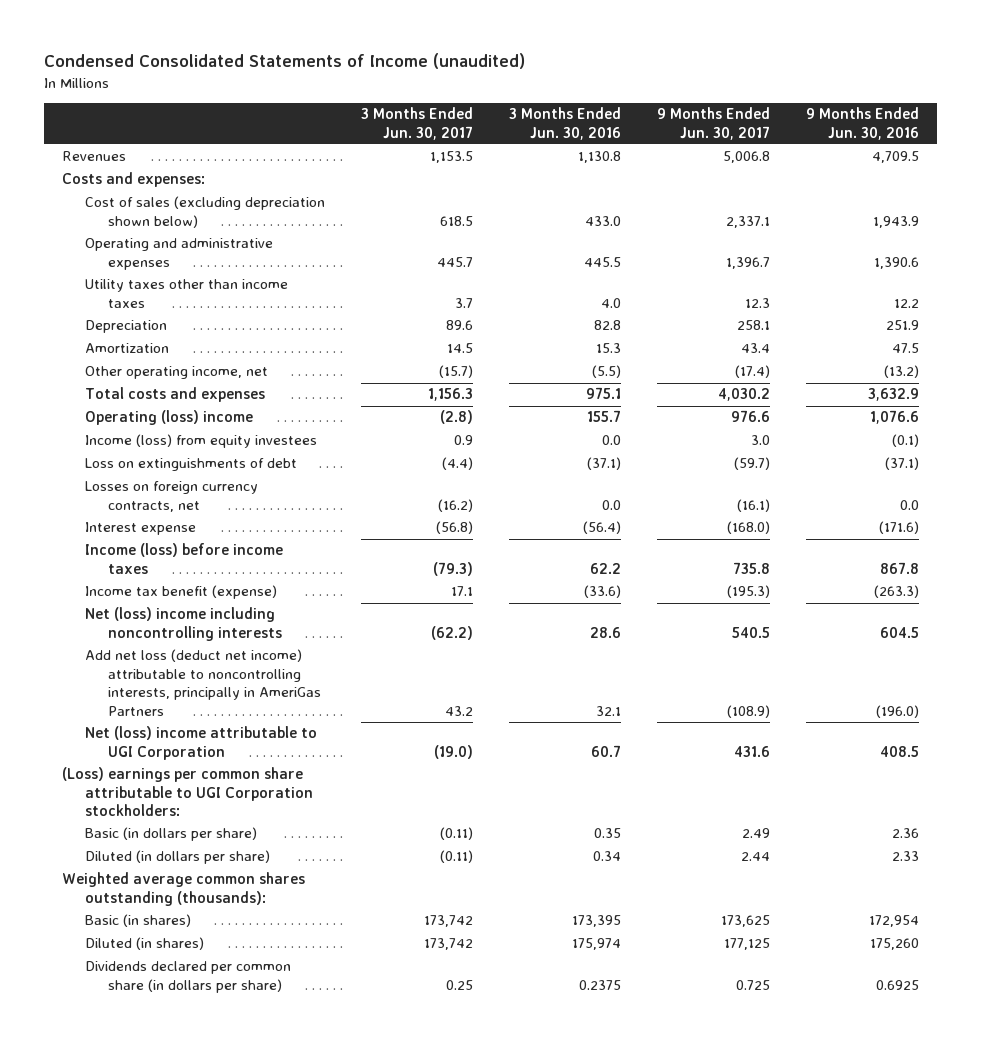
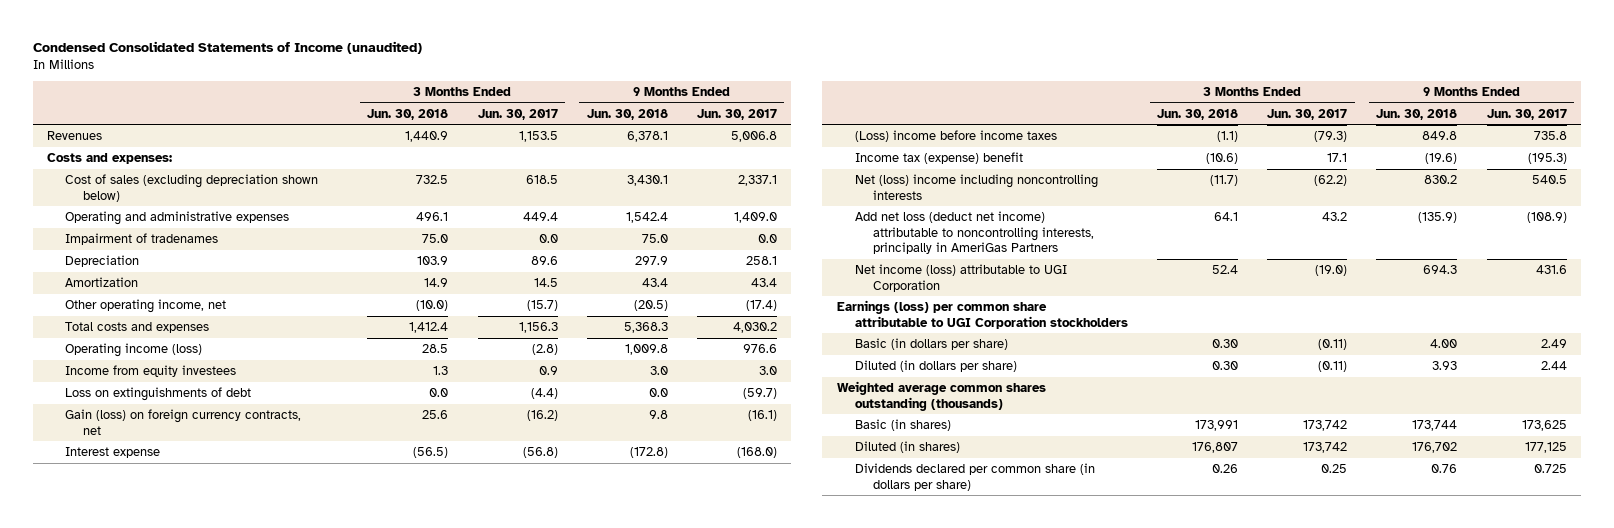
- | 3 Months Ended Jun. 30, 2017 | 3 Months Ended Jun. 30, 2016 | 9 Months Ended Jun. 30, 2017 | 9 Months Ended Jun. 30, 2016
+ | 3 Months Ended Jun. 30, 2018 | 3 Months Ended Jun. 30, 2017 | 9 Months Ended Jun. 30, 2018 | 9 Months Ended Jun. 30, 2017
- Operating and administrative expenses | 445.7 | 445.5 | 1,396.7 | 1,390.6
- Utility taxes other than income taxes | 3.7 | 4.0 | 12.3 | 12.2
+ Operating and administrative expenses | 496.1 | 449.4 | 1,542.4 | 1,409.0
+ Impairment of tradenames | 75.0 | 0.0 | 75.0 | 0.0
- Operating (loss) income | (2.8) | 155.7 | 976.6 | 1,076.6
- Income (loss) from equity investees | 0.9 | 0.0 | 3.0 | (0.1)
+ Operating income (loss) | 28.5 | (2.8) | 1,009.8 | 976.6
+ Income from equity investees | 1.3 | 0.9 | 3.0 | 3.0
- Losses on foreign currency contracts, net | (16.2) | 0.0 | (16.1) | 0.0
+ Gain (loss) on foreign currency contracts, net | 25.6 | (16.2) | 9.8 | (16.1)
- Income (loss) before income taxes | (79.3) | 62.2 | 735.8 | 867.8
- Income tax benefit (expense) | 17.1 | (33.6) | (195.3) | (263.3)
+ (Loss) income before income taxes | (1.1) | (79.3) | 849.8 | 735.8
+ Income tax (expense) benefit | (10.6) | 17.1 | (19.6) | (195.3)
- Net (loss) income attributable to UGI Corporation | (19.0) | 60.7 | 431.6 | 408.5
- (Loss) earnings per common share attributable to UGI Corporation stockholders:
+ Net income (loss) attributable to UGI Corporation | 52.4 | (19.0) | 694.3 | 431.6
+ Earnings (loss) per common share attributable to UGI Corporation stockholders
- Weighted average common shares outstanding (thousands):
+ Weighted average common shares outstanding (thousands)

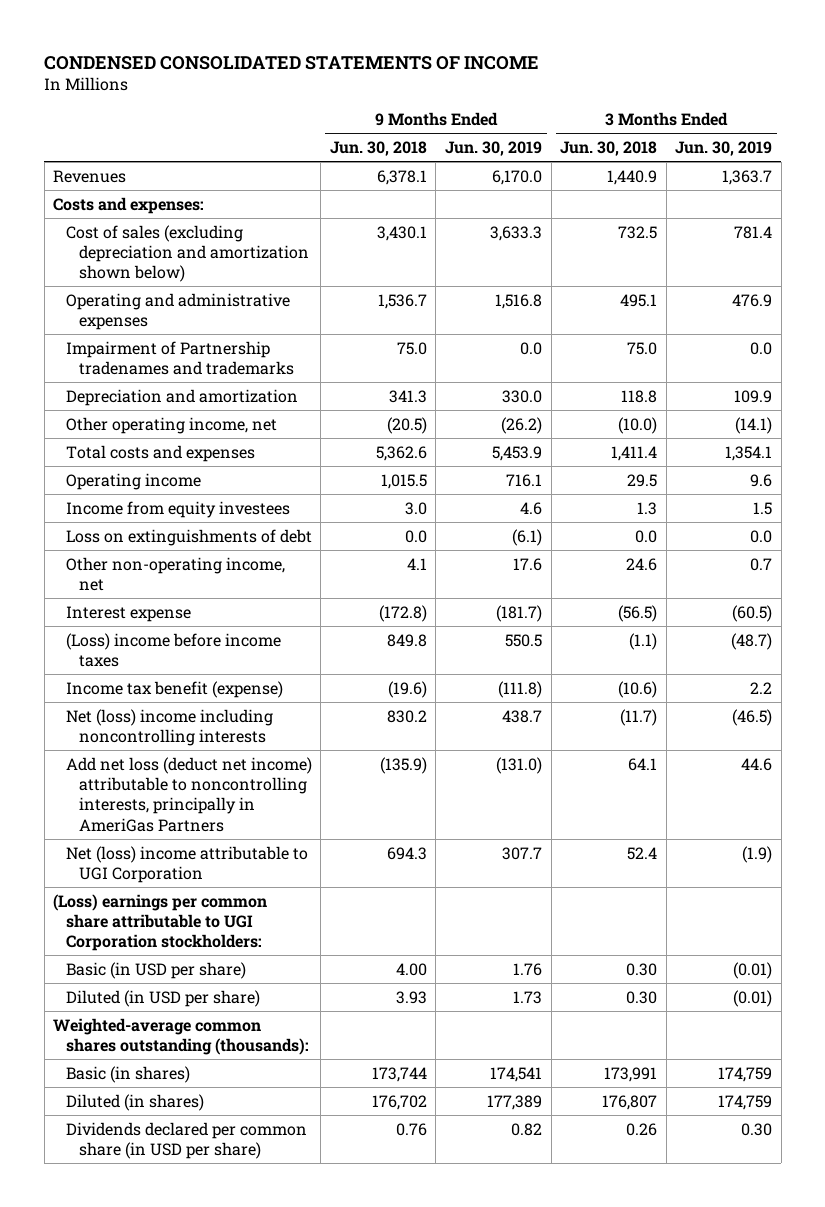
- Condensed Consolidated Statements of Income (unaudited)
+ CONDENSED CONSOLIDATED STATEMENTS OF INCOME
- | 3 Months Ended Jun. 30, 2018 | 3 Months Ended Jun. 30, 2017 | 9 Months Ended Jun. 30, 2018 | 9 Months Ended Jun. 30, 2017
+ | 9 Months Ended Jun. 30, 2018 | 9 Months Ended Jun. 30, 2019 | 3 Months Ended Jun. 30, 2018 | 3 Months Ended Jun. 30, 2019
- Cost of sales (excluding depreciation shown below) | 732.5 | 618.5 | 3,430.1 | 2,337.1
- Operating and administrative expenses | 496.1 | 449.4 | 1,542.4 | 1,409.0
- Impairment of tradenames | 75.0 | 0.0 | 75.0 | 0.0
- Depreciation | 103.9 | 89.6 | 297.9 | 258.1
- Amortization | 14.9 | 14.5 | 43.4 | 43.4
+ Cost of sales (excluding depreciation and amortization shown below) | 3,430.1 | 3,633.3 | 732.5 | 781.4
+ Operating and administrative expenses | 1,536.7 | 1,516.8 | 495.1 | 476.9
+ Impairment of Partnership tradenames and trademarks | 75.0 | 0.0 | 75.0 | 0.0
+ Depreciation and amortization | 341.3 | 330.0 | 118.8 | 109.9
- Total costs and expenses | 1,412.4 | 1,156.3 | 5,368.3 | 4,030.2
- Operating income (loss) | 28.5 | (2.8) | 1,009.8 | 976.6
+ Total costs and expenses | 5,362.6 | 5,453.9 | 1,411.4 | 1,354.1
+ Operating income | 1,015.5 | 716.1 | 29.5 | 9.6
- Gain (loss) on foreign currency contracts, net | 25.6 | (16.2) | 9.8 | (16.1)
+ Other non-operating income, net | 4.1 | 17.6 | 24.6 | 0.7
- Income tax (expense) benefit | (10.6) | 17.1 | (19.6) | (195.3)
+ Income tax benefit (expense) | (19.6) | (111.8) | (10.6) | 2.2
- Net income (loss) attributable to UGI Corporation | 52.4 | (19.0) | 694.3 | 431.6
- Earnings (loss) per common share attributable to UGI Corporation stockholders
- Basic (in dollars per share) | 0.30 | (0.11) | 4.00 | 2.49
- Diluted (in dollars per share) | 0.30 | (0.11) | 3.93 | 2.44
- Weighted average common shares outstanding (thousands)
+ Net (loss) income attributable to UGI Corporation | 694.3 | 307.7 | 52.4 | (1.9)
+ (Loss) earnings per common share attributable to UGI Corporation stockholders:
+ Basic (in USD per share) | 4.00 | 1.76 | 0.30 | (0.01)
+ Diluted (in USD per share) | 3.93 | 1.73 | 0.30 | (0.01)
+ Weighted-average common shares outstanding (thousands):
- Dividends declared per common share (in dollars per share) | 0.26 | 0.25 | 0.76 | 0.725
+ Dividends declared per common share (in USD per share) | 0.76 | 0.82 | 0.26 | 0.30

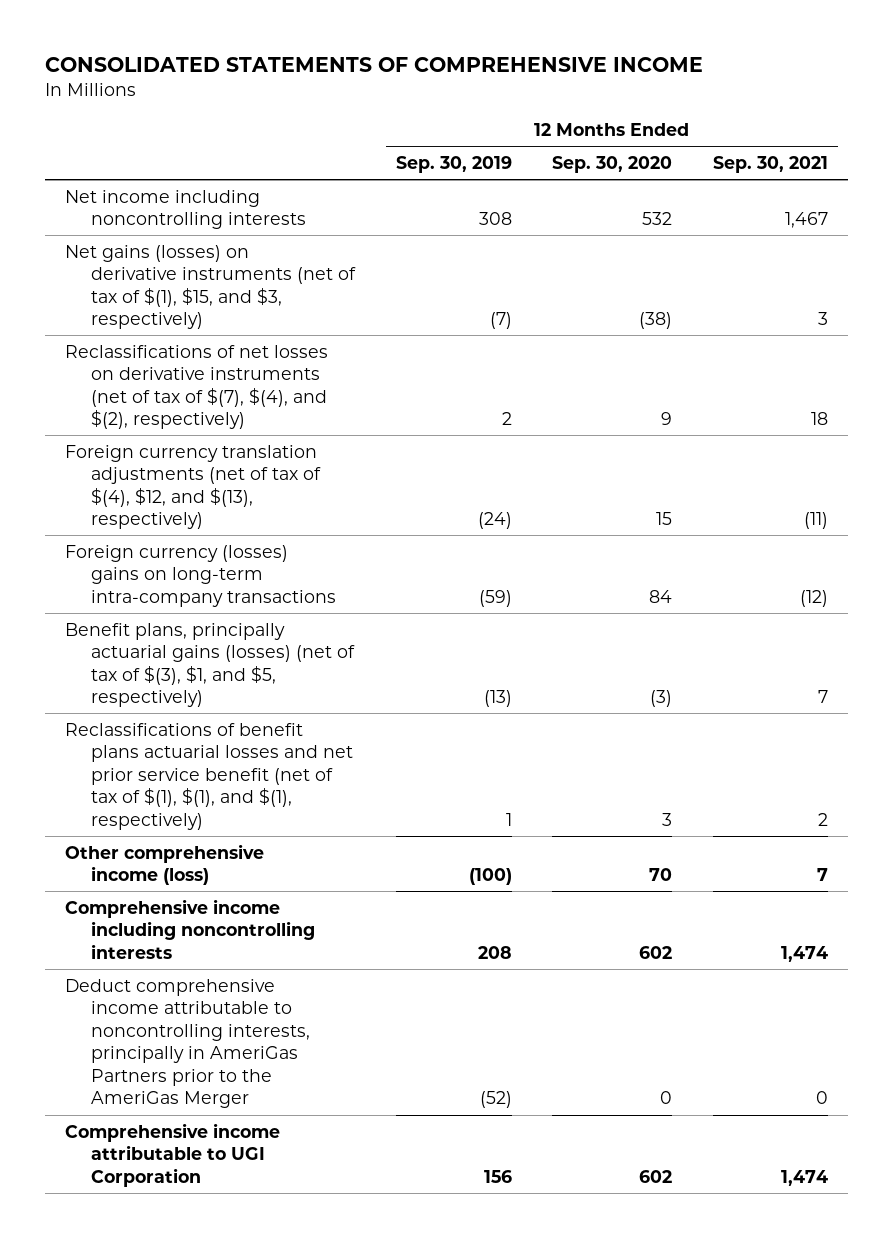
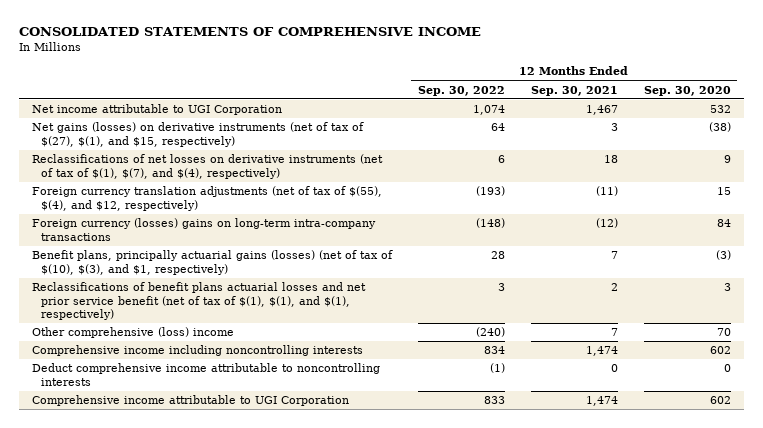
- | 12 Months Ended Sep. 30, 2019 | 12 Months Ended Sep. 30, 2020 | 12 Months Ended Sep. 30, 2021
+ | 12 Months Ended Sep. 30, 2022 | 12 Months Ended Sep. 30, 2021 | 12 Months Ended Sep. 30, 2020
- Net income including noncontrolling interests | 308 | 532 | 1,467
- Net gains (losses) on derivative instruments (net of tax of $(1), $15, and $3, respectively) | (7) | (38) | 3
- Reclassifications of net losses on derivative instruments (net of tax of $(7), $(4), and $(2), respectively) | 2 | 9 | 18
- Foreign currency translation adjustments (net of tax of $(4), $12, and $(13), respectively) | (24) | 15 | (11)
+ Net income attributable to UGI Corporation | 1,074 | 1,467 | 532
+ Net gains (losses) on derivative instruments (net of tax of $(27), $(1), and $15, respectively) | 64 | 3 | (38)
+ Reclassifications of net losses on derivative instruments (net of tax of $(1), $(7), and $(4), respectively) | 6 | 18 | 9
+ Foreign currency translation adjustments (net of tax of $(55), $(4), and $12, respectively) | (193) | (11) | 15
- Benefit plans, principally actuarial gains (losses) (net of tax of $(3), $1, and $5, respectively) | (13) | (3) | 7
+ Benefit plans, principally actuarial gains (losses) (net of tax of $(10), $(3), and $1, respectively) | 28 | 7 | (3)
- Other comprehensive income (loss) | (100) | 70 | 7
+ Other comprehensive (loss) income | (240) | 7 | 70
- Deduct comprehensive income attributable to noncontrolling interests, principally in AmeriGas Partners prior to the AmeriGas Merger | (52) | 0 | 0
+ Deduct comprehensive income attributable to noncontrolling interests | (1) | 0 | 0

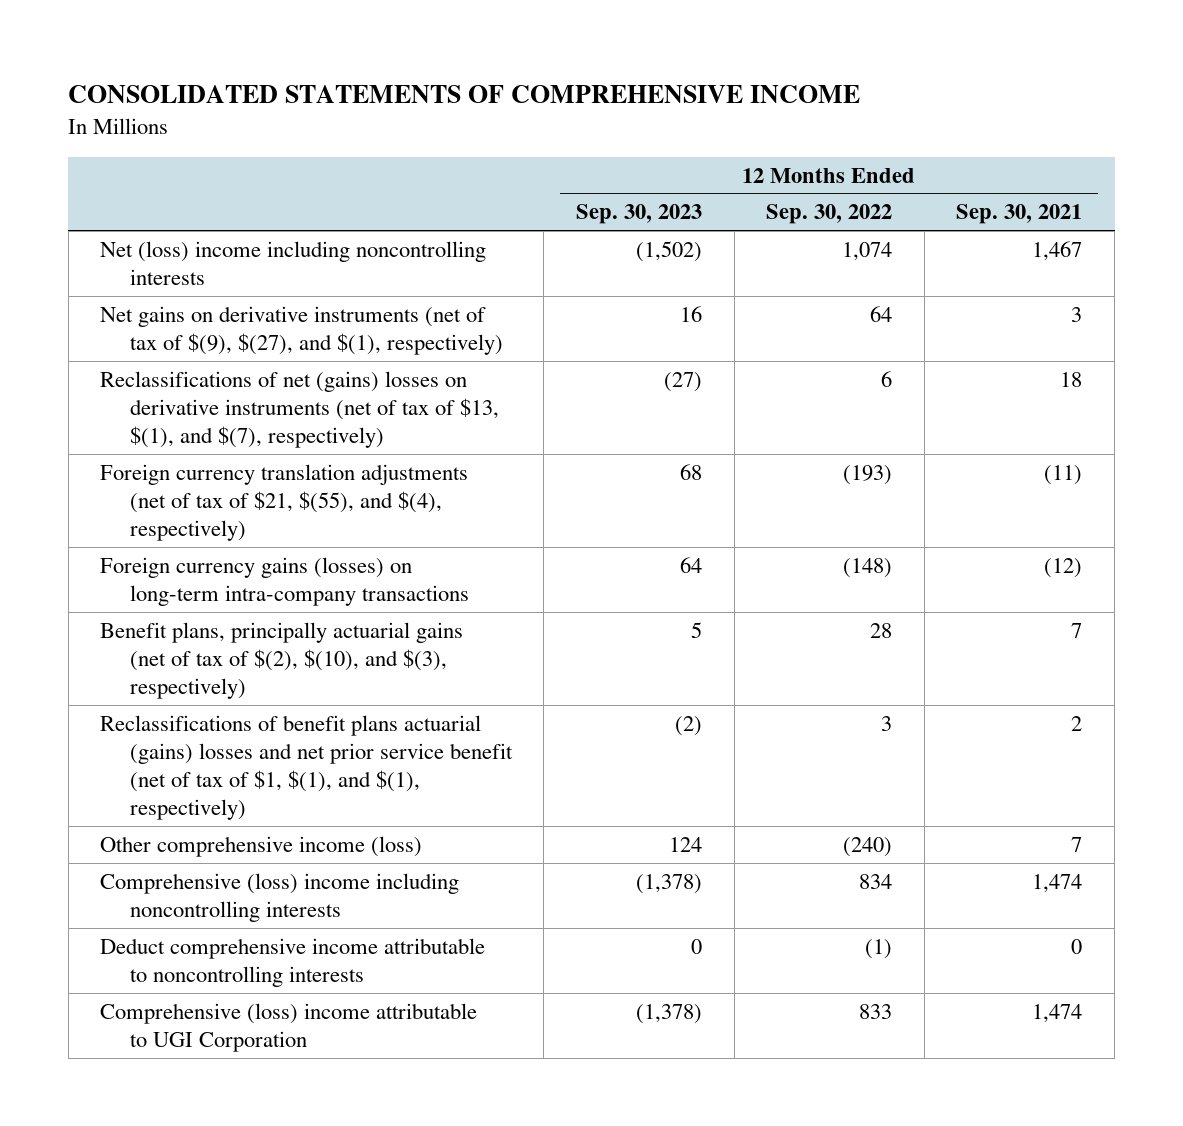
- | 12 Months Ended Sep. 30, 2022 | 12 Months Ended Sep. 30, 2021 | 12 Months Ended Sep. 30, 2020
+ | 12 Months Ended Sep. 30, 2023 | 12 Months Ended Sep. 30, 2022 | 12 Months Ended Sep. 30, 2021
- Net income attributable to UGI Corporation | 1,074 | 1,467 | 532
- Net gains (losses) on derivative instruments (net of tax of $(27), $(1), and $15, respectively) | 64 | 3 | (38)
- Reclassifications of net losses on derivative instruments (net of tax of $(1), $(7), and $(4), respectively) | 6 | 18 | 9
- Foreign currency translation adjustments (net of tax of $(55), $(4), and $12, respectively) | (193) | (11) | 15
- Foreign currency (losses) gains on long-term intra-company transactions | (148) | (12) | 84
- Benefit plans, principally actuarial gains (losses) (net of tax of $(10), $(3), and $1, respectively) | 28 | 7 | (3)
- Reclassifications of benefit plans actuarial losses and net prior service benefit (net of tax of $(1), $(1), and $(1), respectively) | 3 | 2 | 3
- Other comprehensive (loss) income | (240) | 7 | 70
- Comprehensive income including noncontrolling interests | 834 | 1,474 | 602
+ Net (loss) income including noncontrolling interests | (1,502) | 1,074 | 1,467
+ Net gains on derivative instruments (net of tax of $(9), $(27), and $(1), respectively) | 16 | 64 | 3
+ Reclassifications of net (gains) losses on derivative instruments (net of tax of $13, $(1), and $(7), respectively) | (27) | 6 | 18
+ Foreign currency translation adjustments (net of tax of $21, $(55), and $(4), respectively) | 68 | (193) | (11)
+ Foreign currency gains (losses) on long-term intra-company transactions | 64 | (148) | (12)
+ Benefit plans, principally actuarial gains (net of tax of $(2), $(10), and $(3), respectively) | 5 | 28 | 7
+ Reclassifications of benefit plans actuarial (gains) losses and net prior service benefit (net of tax of $1, $(1), and $(1), respectively) | (2) | 3 | 2
+ Other comprehensive income (loss) | 124 | (240) | 7
+ Comprehensive (loss) income including noncontrolling interests | (1,378) | 834 | 1,474
- Comprehensive income attributable to UGI Corporation | 833 | 1,474 | 602
+ Comprehensive (loss) income attributable to UGI Corporation | (1,378) | 833 | 1,474

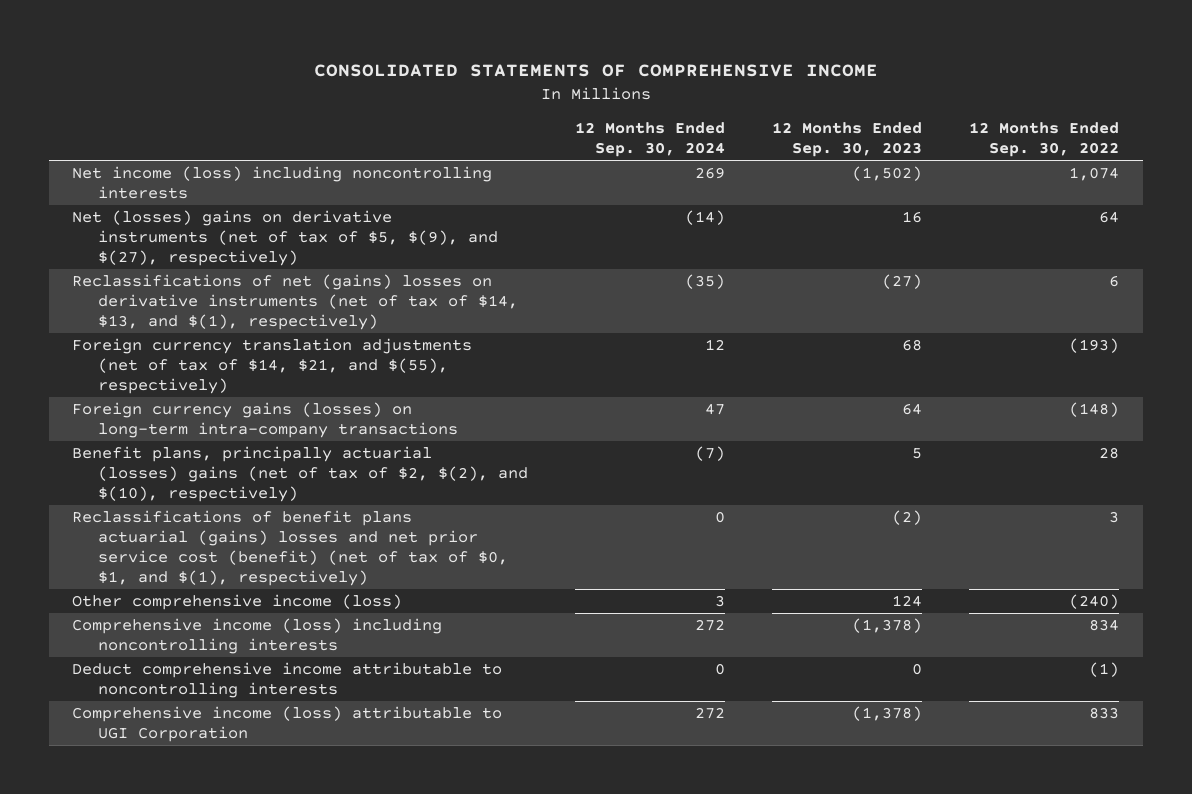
- | 12 Months Ended Sep. 30, 2023 | 12 Months Ended Sep. 30, 2022 | 12 Months Ended Sep. 30, 2021
+ | 12 Months Ended Sep. 30, 2024 | 12 Months Ended Sep. 30, 2023 | 12 Months Ended Sep. 30, 2022
- Net (loss) income including noncontrolling interests | (1,502) | 1,074 | 1,467
- Net gains on derivative instruments (net of tax of $(9), $(27), and $(1), respectively) | 16 | 64 | 3
- Reclassifications of net (gains) losses on derivative instruments (net of tax of $13, $(1), and $(7), respectively) | (27) | 6 | 18
- Foreign currency translation adjustments (net of tax of $21, $(55), and $(4), respectively) | 68 | (193) | (11)
+ Net income (loss) including noncontrolling interests | 269 | (1,502) | 1,074
+ Net (losses) gains on derivative instruments (net of tax of $5, $(9), and $(27), respectively) | (14) | 16 | 64
+ Reclassifications of net (gains) losses on derivative instruments (net of tax of $14, $13, and $(1), respectively) | (35) | (27) | 6
+ Foreign currency translation adjustments (net of tax of $14, $21, and $(55), respectively) | 12 | 68 | (193)
- Benefit plans, principally actuarial gains (net of tax of $(2), $(10), and $(3), respectively) | 5 | 28 | 7
- Reclassifications of benefit plans actuarial (gains) losses and net prior service benefit (net of tax of $1, $(1), and $(1), respectively) | (2) | 3 | 2
+ Benefit plans, principally actuarial (losses) gains (net of tax of $2, $(2), and $(10), respectively) | (7) | 5 | 28
+ Reclassifications of benefit plans actuarial (gains) losses and net prior service cost (benefit) (net of tax of $0, $1, and $(1), respectively) | 0 | (2) | 3
- Comprehensive (loss) income including noncontrolling interests | (1,378) | 834 | 1,474
+ Comprehensive income (loss) including noncontrolling interests | 272 | (1,378) | 834
- Comprehensive (loss) income attributable to UGI Corporation | (1,378) | 833 | 1,474
+ Comprehensive income (loss) attributable to UGI Corporation | 272 | (1,378) | 833

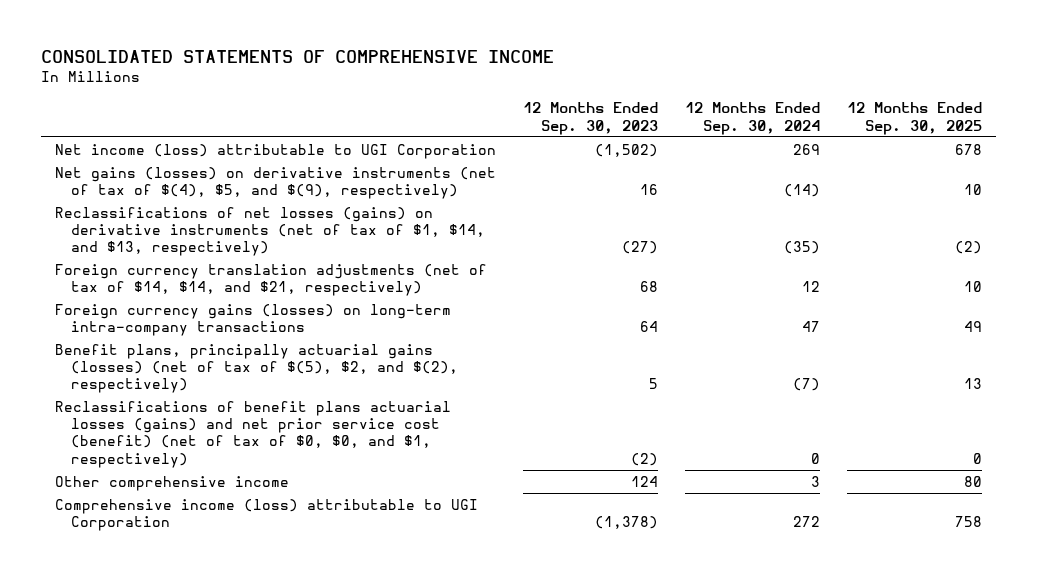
- | 12 Months Ended Sep. 30, 2024 | 12 Months Ended Sep. 30, 2023 | 12 Months Ended Sep. 30, 2022
+ | 12 Months Ended Sep. 30, 2023 | 12 Months Ended Sep. 30, 2024 | 12 Months Ended Sep. 30, 2025
- Net income (loss) including noncontrolling interests | 269 | (1,502) | 1,074
- Net (losses) gains on derivative instruments (net of tax of $5, $(9), and $(27), respectively) | (14) | 16 | 64
- Reclassifications of net (gains) losses on derivative instruments (net of tax of $14, $13, and $(1), respectively) | (35) | (27) | 6
- Foreign currency translation adjustments (net of tax of $14, $21, and $(55), respectively) | 12 | 68 | (193)
+ Net income (loss) attributable to UGI Corporation | (1,502) | 269 | 678
+ Net gains (losses) on derivative instruments (net of tax of $(4), $5, and $(9), respectively) | 16 | (14) | 10
+ Reclassifications of net losses (gains) on derivative instruments (net of tax of $1, $14, and $13, respectively) | (27) | (35) | (2)
+ Foreign currency translation adjustments (net of tax of $14, $14, and $21, respectively) | 68 | 12 | 10
- Benefit plans, principally actuarial (losses) gains (net of tax of $2, $(2), and $(10), respectively) | (7) | 5 | 28
- Reclassifications of benefit plans actuarial (gains) losses and net prior service cost (benefit) (net of tax of $0, $1, and $(1), respectively) | 0 | (2) | 3
- Other comprehensive income (loss) | 3 | 124 | (240)
- Comprehensive income (loss) including noncontrolling interests | 272 | (1,378) | 834
- Deduct comprehensive income attributable to noncontrolling interests | 0 | 0 | (1)
+ Benefit plans, principally actuarial gains (losses) (net of tax of $(5), $2, and $(2), respectively) | 5 | (7) | 13
+ Reclassifications of benefit plans actuarial losses (gains) and net prior service cost (benefit) (net of tax of $0, $0, and $1, respectively) | (2) | 0 | 0
+ Other comprehensive income | 124 | 3 | 80

